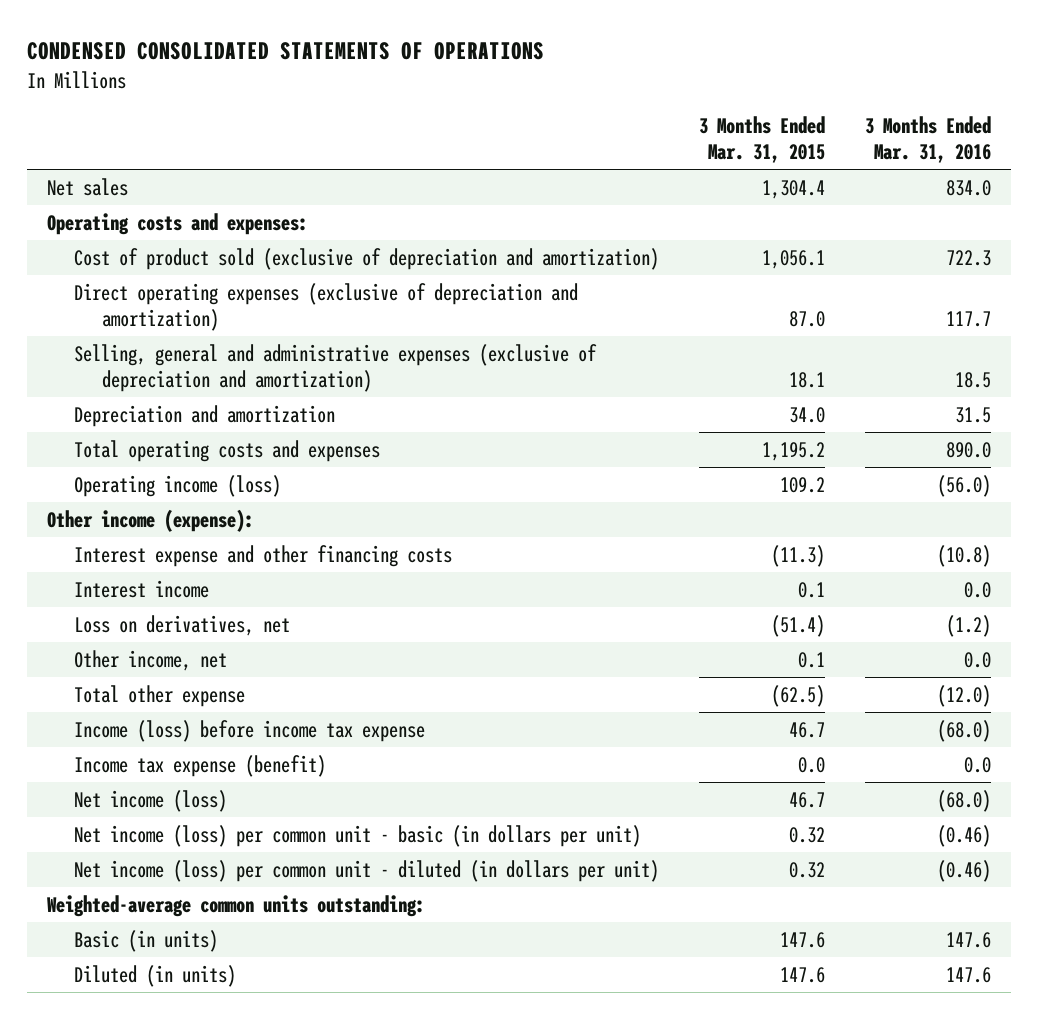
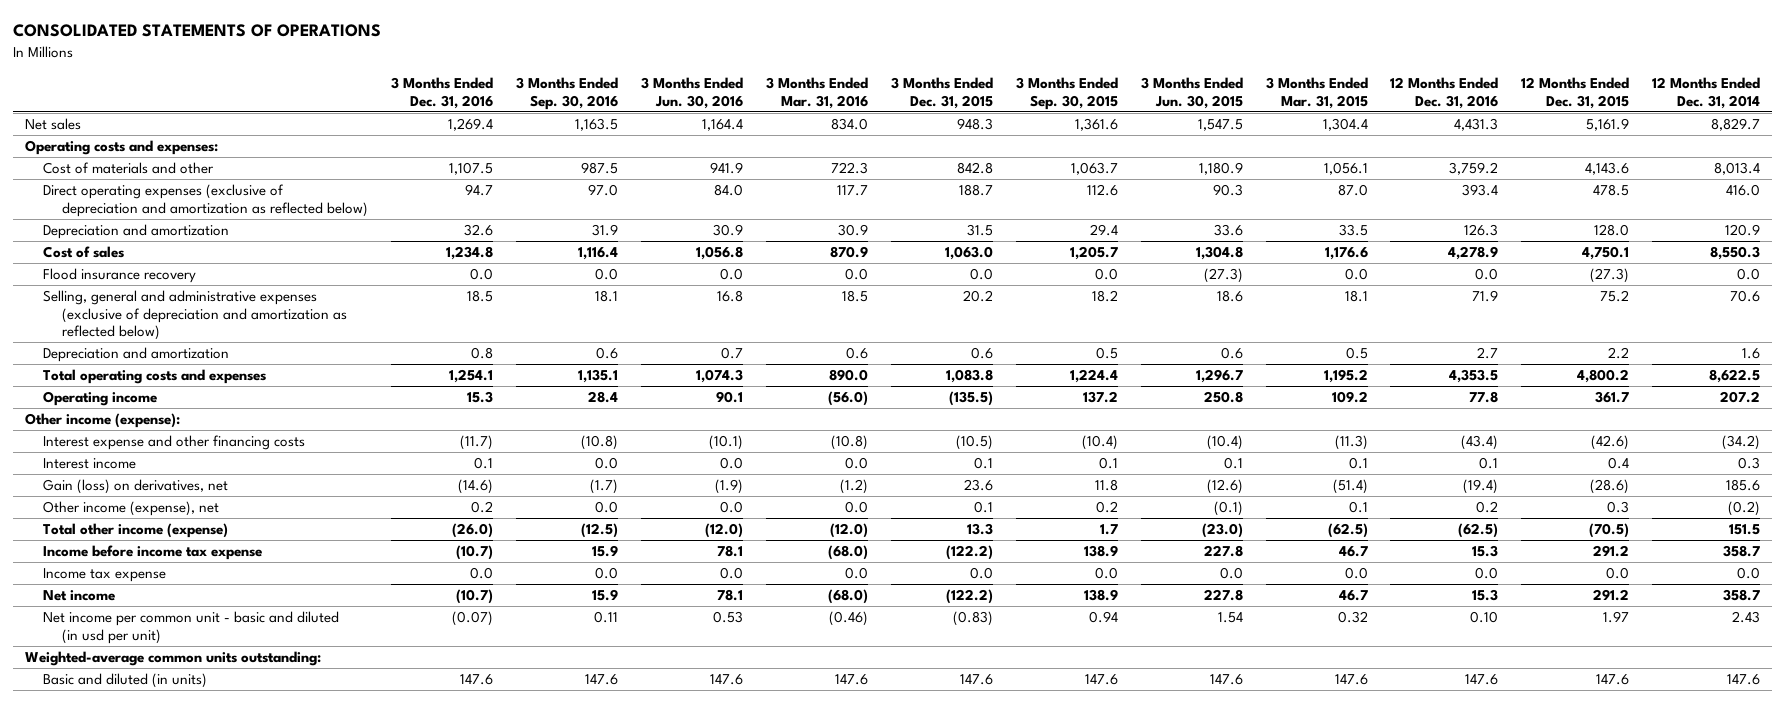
- CONDENSED CONSOLIDATED STATEMENTS OF OPERATIONS
+ CONSOLIDATED STATEMENTS OF OPERATIONS
- | 3 Months Ended Mar. 31, 2015 | 3 Months Ended Mar. 31, 2016
+ | 3 Months Ended Dec. 31, 2016 | 3 Months Ended Sep. 30, 2016 | 3 Months Ended Jun. 30, 2016 | 3 Months Ended Mar. 31, 2016 | 3 Months Ended Dec. 31, 2015 | 3 Months Ended Sep. 30, 2015 | 3 Months Ended Jun. 30, 2015 | 3 Months Ended Mar. 31, 2015 | 12 Months Ended Dec. 31, 2016 | 12 Months Ended Dec. 31, 2015 | 12 Months Ended Dec. 31, 2014
- Cost of product sold (exclusive of depreciation and amortization) | 1,056.1 | 722.3
- Direct operating expenses (exclusive of depreciation and amortization) | 87.0 | 117.7
- Selling, general and administrative expenses (exclusive of depreciation and amortization) | 18.1 | 18.5
- Depreciation and amortization | 34.0 | 31.5
+ Cost of materials and other | 1,107.5 | 987.5 | 941.9 | 722.3 | 842.8 | 1,063.7 | 1,180.9 | 1,056.1 | 3,759.2 | 4,143.6 | 8,013.4
+ Direct operating expenses (exclusive of depreciation and amortization as reflected below) | 94.7 | 97.0 | 84.0 | 117.7 | 188.7 | 112.6 | 90.3 | 87.0 | 393.4 | 478.5 | 416.0
+ Depreciation and amortization | 32.6 | 31.9 | 30.9 | 30.9 | 31.5 | 29.4 | 33.6 | 33.5 | 126.3 | 128.0 | 120.9
+ Cost of sales | 1,234.8 | 1,116.4 | 1,056.8 | 870.9 | 1,063.0 | 1,205.7 | 1,304.8 | 1,176.6 | 4,278.9 | 4,750.1 | 8,550.3
+ Flood insurance recovery | 0.0 | 0.0 | 0.0 | 0.0 | 0.0 | 0.0 | (27.3) | 0.0 | 0.0 | (27.3) | 0.0
+ Selling, general and administrative expenses (exclusive of depreciation and amortization as reflected below) | 18.5 | 18.1 | 16.8 | 18.5 | 20.2 | 18.2 | 18.6 | 18.1 | 71.9 | 75.2 | 70.6
+ Depreciation and amortization | 0.8 | 0.6 | 0.7 | 0.6 | 0.6 | 0.5 | 0.6 | 0.5 | 2.7 | 2.2 | 1.6
- Operating income (loss) | 109.2 | (56.0)
+ Operating income | 15.3 | 28.4 | 90.1 | (56.0) | (135.5) | 137.2 | 250.8 | 109.2 | 77.8 | 361.7 | 207.2
- Loss on derivatives, net | (51.4) | (1.2)
- Other income, net | 0.1 | 0.0
- Total other expense | (62.5) | (12.0)
- Income (loss) before income tax expense | 46.7 | (68.0)
- Income tax expense (benefit) | 0.0 | 0.0
- Net income (loss) | 46.7 | (68.0)
- Net income (loss) per common unit - basic (in dollars per unit) | 0.32 | (0.46)
- Net income (loss) per common unit - diluted (in dollars per unit) | 0.32 | (0.46)
+ Gain (loss) on derivatives, net | (14.6) | (1.7) | (1.9) | (1.2) | 23.6 | 11.8 | (12.6) | (51.4) | (19.4) | (28.6) | 185.6
+ Other income (expense), net | 0.2 | 0.0 | 0.0 | 0.0 | 0.1 | 0.2 | (0.1) | 0.1 | 0.2 | 0.3 | (0.2)
+ Total other income (expense) | (26.0) | (12.5) | (12.0) | (12.0) | 13.3 | 1.7 | (23.0) | (62.5) | (62.5) | (70.5) | 151.5
+ Income before income tax expense | (10.7) | 15.9 | 78.1 | (68.0) | (122.2) | 138.9 | 227.8 | 46.7 | 15.3 | 291.2 | 358.7
+ Income tax expense | 0.0 | 0.0 | 0.0 | 0.0 | 0.0 | 0.0 | 0.0 | 0.0 | 0.0 | 0.0 | 0.0
+ Net income | (10.7) | 15.9 | 78.1 | (68.0) | (122.2) | 138.9 | 227.8 | 46.7 | 15.3 | 291.2 | 358.7
+ Net income per common unit - basic and diluted (in usd per unit) | (0.07) | 0.11 | 0.53 | (0.46) | (0.83) | 0.94 | 1.54 | 0.32 | 0.10 | 1.97 | 2.43
- Basic (in units) | 147.6 | 147.6
- Diluted (in units) | 147.6 | 147.6
+ Basic and diluted (in units) | 147.6 | 147.6 | 147.6 | 147.6 | 147.6 | 147.6 | 147.6 | 147.6 | 147.6 | 147.6 | 147.6

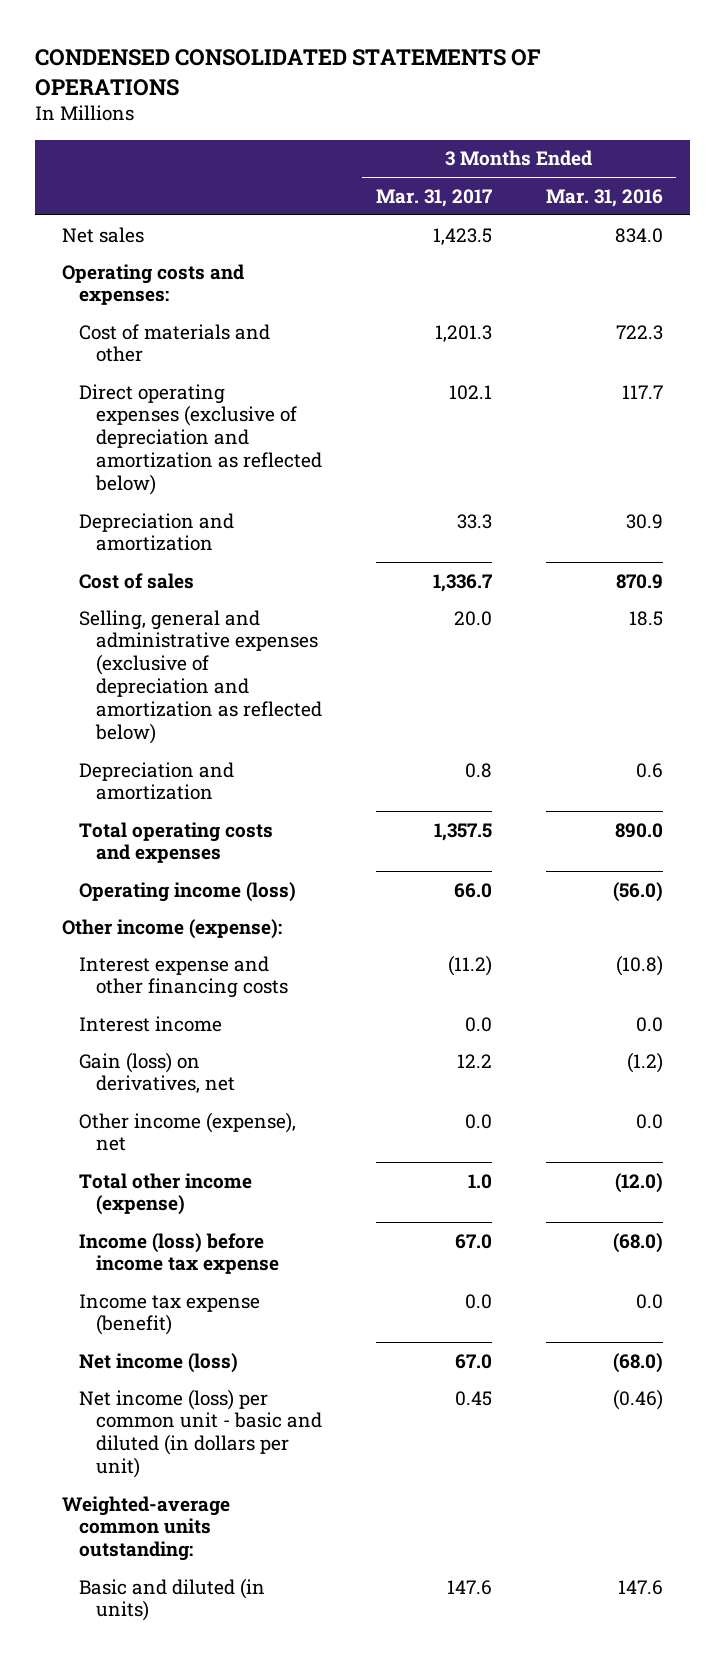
- CONSOLIDATED STATEMENTS OF OPERATIONS
+ CONDENSED CONSOLIDATED STATEMENTS OF OPERATIONS
- | 3 Months Ended Dec. 31, 2016 | 3 Months Ended Sep. 30, 2016 | 3 Months Ended Jun. 30, 2016 | 3 Months Ended Mar. 31, 2016 | 3 Months Ended Dec. 31, 2015 | 3 Months Ended Sep. 30, 2015 | 3 Months Ended Jun. 30, 2015 | 3 Months Ended Mar. 31, 2015 | 12 Months Ended Dec. 31, 2016 | 12 Months Ended Dec. 31, 2015 | 12 Months Ended Dec. 31, 2014
+ | 3 Months Ended Mar. 31, 2017 | 3 Months Ended Mar. 31, 2016
- Flood insurance recovery | 0.0 | 0.0 | 0.0 | 0.0 | 0.0 | 0.0 | (27.3) | 0.0 | 0.0 | (27.3) | 0.0
- Operating income | 15.3 | 28.4 | 90.1 | (56.0) | (135.5) | 137.2 | 250.8 | 109.2 | 77.8 | 361.7 | 207.2
+ Operating income (loss) | 66.0 | (56.0)
- Income before income tax expense | (10.7) | 15.9 | 78.1 | (68.0) | (122.2) | 138.9 | 227.8 | 46.7 | 15.3 | 291.2 | 358.7
- Income tax expense | 0.0 | 0.0 | 0.0 | 0.0 | 0.0 | 0.0 | 0.0 | 0.0 | 0.0 | 0.0 | 0.0
- Net income | (10.7) | 15.9 | 78.1 | (68.0) | (122.2) | 138.9 | 227.8 | 46.7 | 15.3 | 291.2 | 358.7
- Net income per common unit - basic and diluted (in usd per unit) | (0.07) | 0.11 | 0.53 | (0.46) | (0.83) | 0.94 | 1.54 | 0.32 | 0.10 | 1.97 | 2.43
+ Income (loss) before income tax expense | 67.0 | (68.0)
+ Income tax expense (benefit) | 0.0 | 0.0
+ Net income (loss) | 67.0 | (68.0)
+ Net income (loss) per common unit - basic and diluted (in dollars per unit) | 0.45 | (0.46)

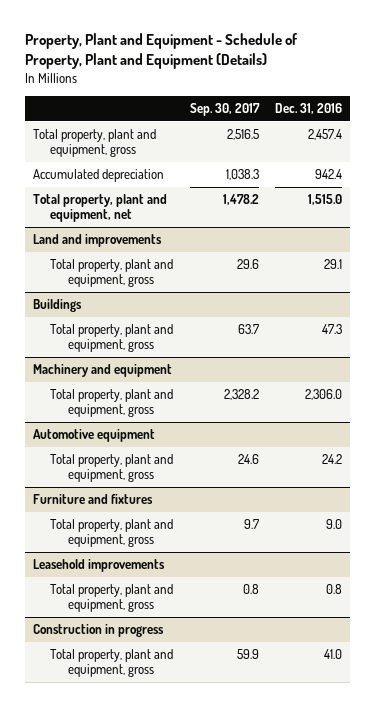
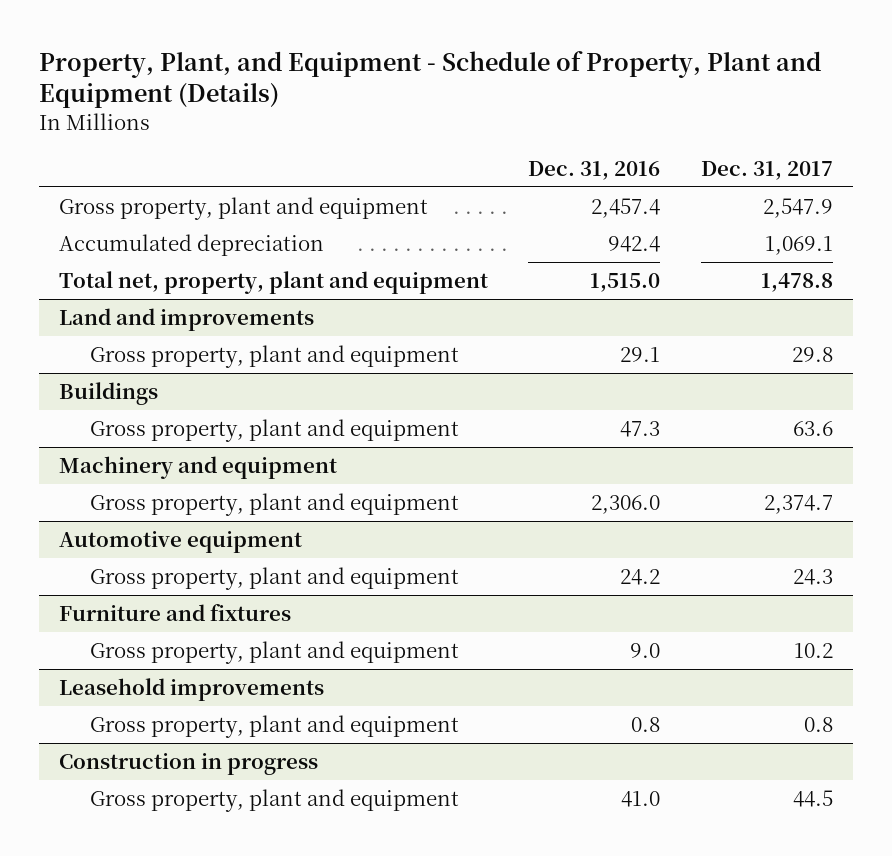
- Property, Plant and Equipment - Schedule of Property, Plant and Equipment (Details)
+ Property, Plant, and Equipment - Schedule of Property, Plant and Equipment (Details)
- | Sep. 30, 2017 | Dec. 31, 2016
+ | Dec. 31, 2016 | Dec. 31, 2017
- Total property, plant and equipment, gross | 2,516.5 | 2,457.4
+ Gross property, plant and equipment | 2,457.4 | 2,547.9
- Total property, plant and equipment, net | 1,478.2 | 1,515.0
+ Total net, property, plant and equipment | 1,515.0 | 1,478.8
@ Land and improvements
- Total property, plant and equipment, gross | 29.6 | 29.1
+ Gross property, plant and equipment | 29.1 | 29.8
@ Buildings
- Total property, plant and equipment, gross | 63.7 | 47.3
+ Gross property, plant and equipment | 47.3 | 63.6
@ Machinery and equipment
- Total property, plant and equipment, gross | 2,328.2 | 2,306.0
+ Gross property, plant and equipment | 2,306.0 | 2,374.7
@ Automotive equipment
- Total property, plant and equipment, gross | 24.6 | 24.2
+ Gross property, plant and equipment | 24.2 | 24.3
@ Furniture and fixtures
- Total property, plant and equipment, gross | 9.7 | 9.0
+ Gross property, plant and equipment | 9.0 | 10.2
@ Leasehold improvements
- Total property, plant and equipment, gross | 0.8 | 0.8
+ Gross property, plant and equipment | 0.8 | 0.8
@ Construction in progress
- Total property, plant and equipment, gross | 59.9 | 41.0
+ Gross property, plant and equipment | 41.0 | 44.5

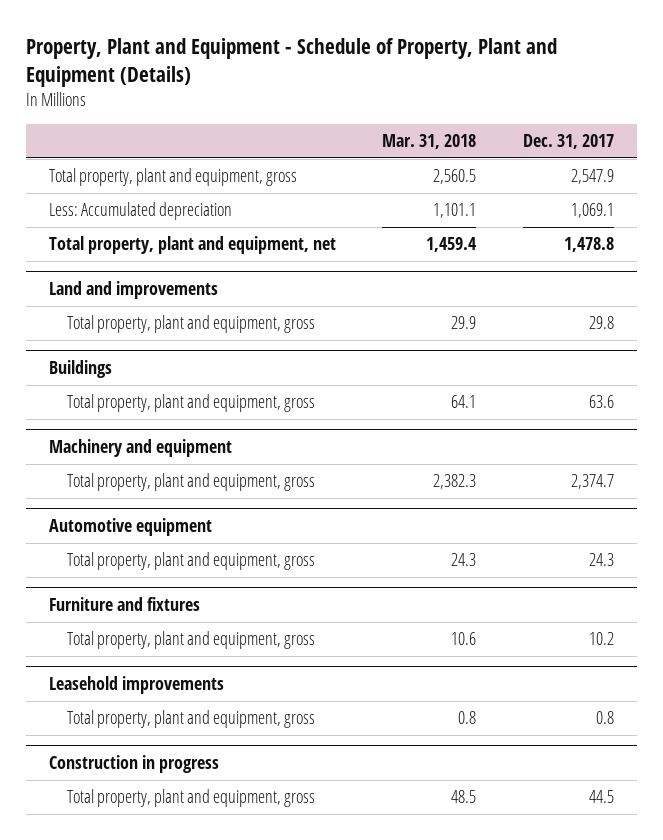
- Property, Plant, and Equipment - Schedule of Property, Plant and Equipment (Details)
+ Property, Plant and Equipment - Schedule of Property, Plant and Equipment (Details)
- | Dec. 31, 2016 | Dec. 31, 2017
+ | Mar. 31, 2018 | Dec. 31, 2017
- Gross property, plant and equipment | 2,457.4 | 2,547.9
- Accumulated depreciation | 942.4 | 1,069.1
- Total net, property, plant and equipment | 1,515.0 | 1,478.8
+ Total property, plant and equipment, gross | 2,560.5 | 2,547.9
+ Less: Accumulated depreciation | 1,101.1 | 1,069.1
+ Total property, plant and equipment, net | 1,459.4 | 1,478.8
@ Land and improvements
- Gross property, plant and equipment | 29.1 | 29.8
+ Total property, plant and equipment, gross | 29.9 | 29.8
@ Buildings
- Gross property, plant and equipment | 47.3 | 63.6
+ Total property, plant and equipment, gross | 64.1 | 63.6
@ Machinery and equipment
- Gross property, plant and equipment | 2,306.0 | 2,374.7
+ Total property, plant and equipment, gross | 2,382.3 | 2,374.7
@ Automotive equipment
- Gross property, plant and equipment | 24.2 | 24.3
+ Total property, plant and equipment, gross | 24.3 | 24.3
@ Furniture and fixtures
- Gross property, plant and equipment | 9.0 | 10.2
+ Total property, plant and equipment, gross | 10.6 | 10.2
@ Leasehold improvements
- Gross property, plant and equipment | 0.8 | 0.8
+ Total property, plant and equipment, gross | 0.8 | 0.8
@ Construction in progress
- Gross property, plant and equipment | 41.0 | 44.5
+ Total property, plant and equipment, gross | 48.5 | 44.5

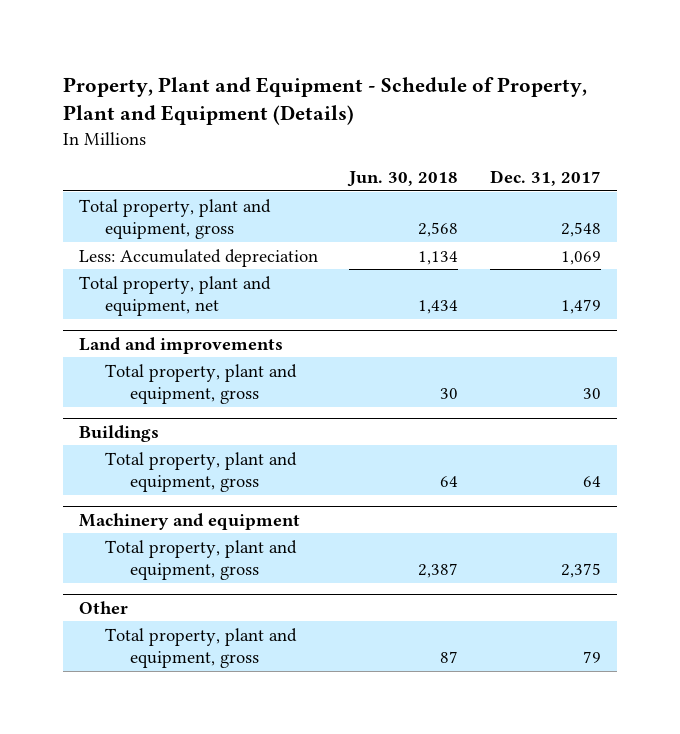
- | Mar. 31, 2018 | Dec. 31, 2017
+ | Jun. 30, 2018 | Dec. 31, 2017
- Total property, plant and equipment, gross | 2,560.5 | 2,547.9
- Less: Accumulated depreciation | 1,101.1 | 1,069.1
- Total property, plant and equipment, net | 1,459.4 | 1,478.8
+ Total property, plant and equipment, gross | 2,568 | 2,548
+ Less: Accumulated depreciation | 1,134 | 1,069
+ Total property, plant and equipment, net | 1,434 | 1,479
@ Land and improvements
- Total property, plant and equipment, gross | 29.9 | 29.8
+ Total property, plant and equipment, gross | 30 | 30
@ Buildings
- Total property, plant and equipment, gross | 64.1 | 63.6
+ Total property, plant and equipment, gross | 64 | 64
@ Machinery and equipment
- Total property, plant and equipment, gross | 2,382.3 | 2,374.7
- Automotive equipment
- Total property, plant and equipment, gross | 24.3 | 24.3
- Furniture and fixtures
- Total property, plant and equipment, gross | 10.6 | 10.2
- Leasehold improvements
- Total property, plant and equipment, gross | 0.8 | 0.8
- Construction in progress
- Total property, plant and equipment, gross | 48.5 | 44.5
@ Machinery and equipment
+ Total property, plant and equipment, gross | 2,387 | 2,375
+ Other
+ Total property, plant and equipment, gross | 87 | 79

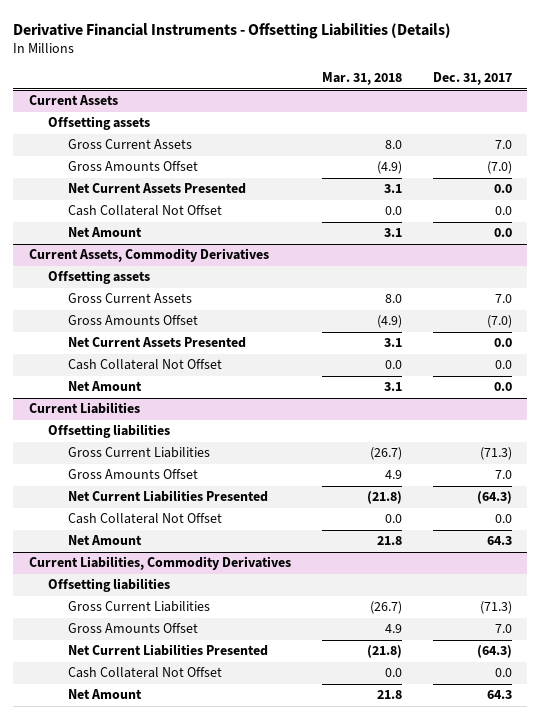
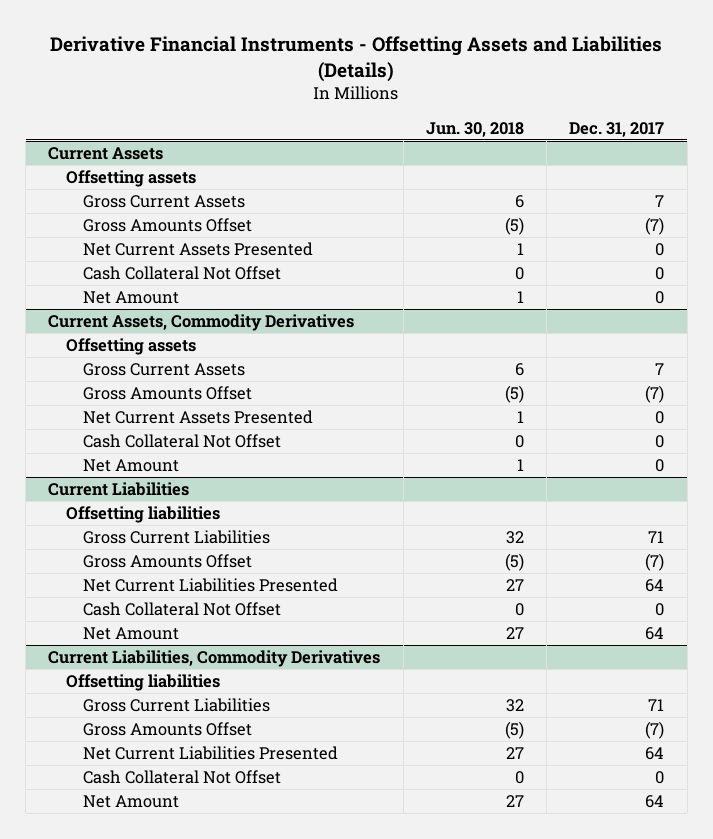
- Derivative Financial Instruments - Offsetting Liabilities (Details)
+ Derivative Financial Instruments - Offsetting Assets and Liabilities (Details)
- | Mar. 31, 2018 | Dec. 31, 2017
+ | Jun. 30, 2018 | Dec. 31, 2017
@ Current Assets
- Gross Current Assets | 8.0 | 7.0
- Gross Amounts Offset | (4.9) | (7.0)
- Net Current Assets Presented | 3.1 | 0.0
- Cash Collateral Not Offset | 0.0 | 0.0
- Net Amount | 3.1 | 0.0
+ Gross Current Assets | 6 | 7
+ Gross Amounts Offset | (5) | (7)
+ Net Current Assets Presented | 1 | 0
+ Cash Collateral Not Offset | 0 | 0
+ Net Amount | 1 | 0
@ Current Assets, Commodity Derivatives
- Gross Current Assets | 8.0 | 7.0
- Gross Amounts Offset | (4.9) | (7.0)
- Net Current Assets Presented | 3.1 | 0.0
- Cash Collateral Not Offset | 0.0 | 0.0
- Net Amount | 3.1 | 0.0
+ Gross Current Assets | 6 | 7
+ Gross Amounts Offset | (5) | (7)
+ Net Current Assets Presented | 1 | 0
+ Cash Collateral Not Offset | 0 | 0
+ Net Amount | 1 | 0
@ Current Liabilities
- Gross Current Liabilities | (26.7) | (71.3)
- Gross Amounts Offset | 4.9 | 7.0
- Net Current Liabilities Presented | (21.8) | (64.3)
- Cash Collateral Not Offset | 0.0 | 0.0
- Net Amount | 21.8 | 64.3
+ Gross Current Liabilities | 32 | 71
+ Gross Amounts Offset | (5) | (7)
+ Net Current Liabilities Presented | 27 | 64
+ Cash Collateral Not Offset | 0 | 0
+ Net Amount | 27 | 64
@ Current Liabilities, Commodity Derivatives
- Gross Current Liabilities | (26.7) | (71.3)
- Gross Amounts Offset | 4.9 | 7.0
- Net Current Liabilities Presented | (21.8) | (64.3)
- Cash Collateral Not Offset | 0.0 | 0.0
- Net Amount | 21.8 | 64.3
+ Gross Current Liabilities | 32 | 71
+ Gross Amounts Offset | (5) | (7)
+ Net Current Liabilities Presented | 27 | 64
+ Cash Collateral Not Offset | 0 | 0
+ Net Amount | 27 | 64

